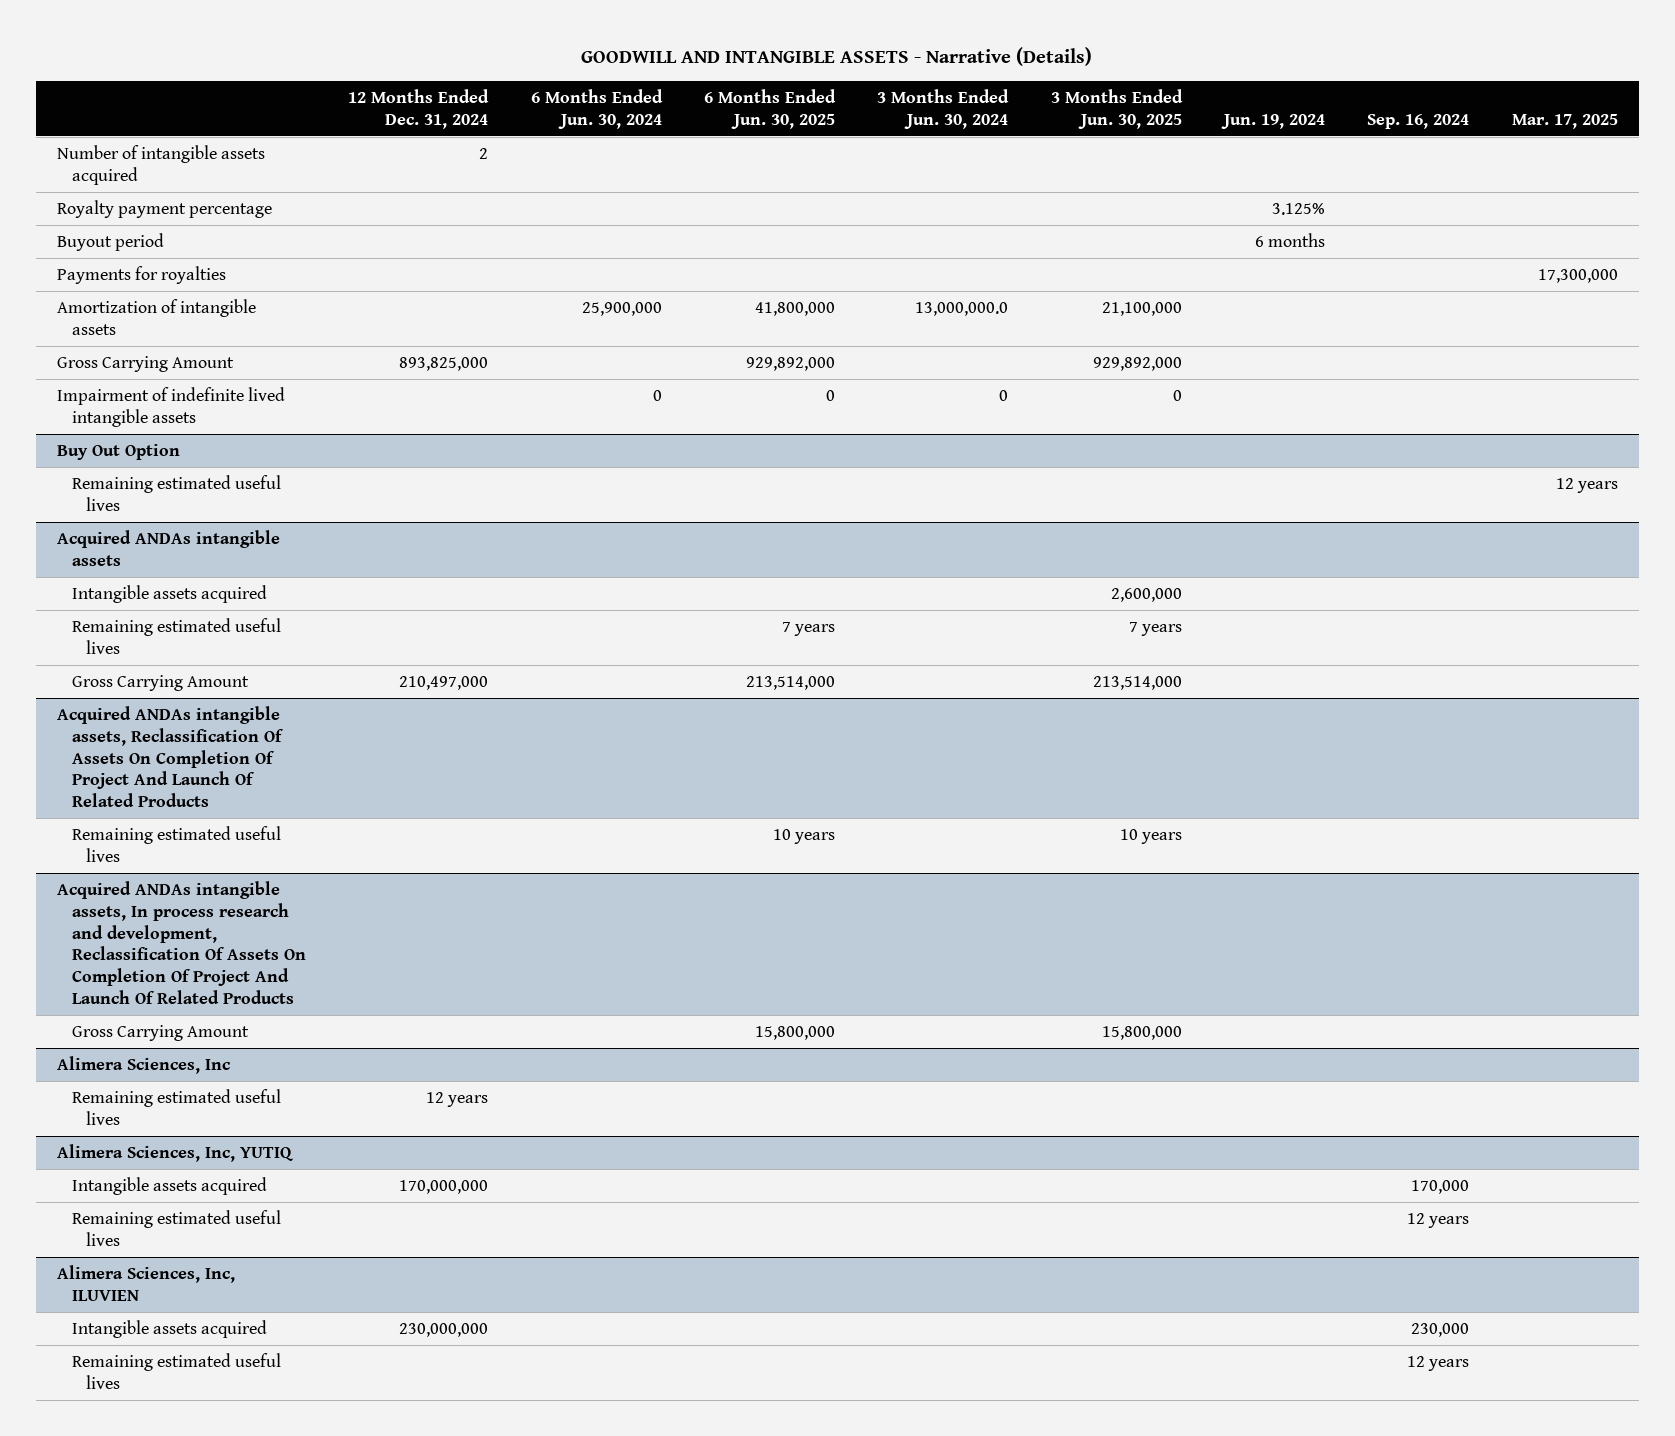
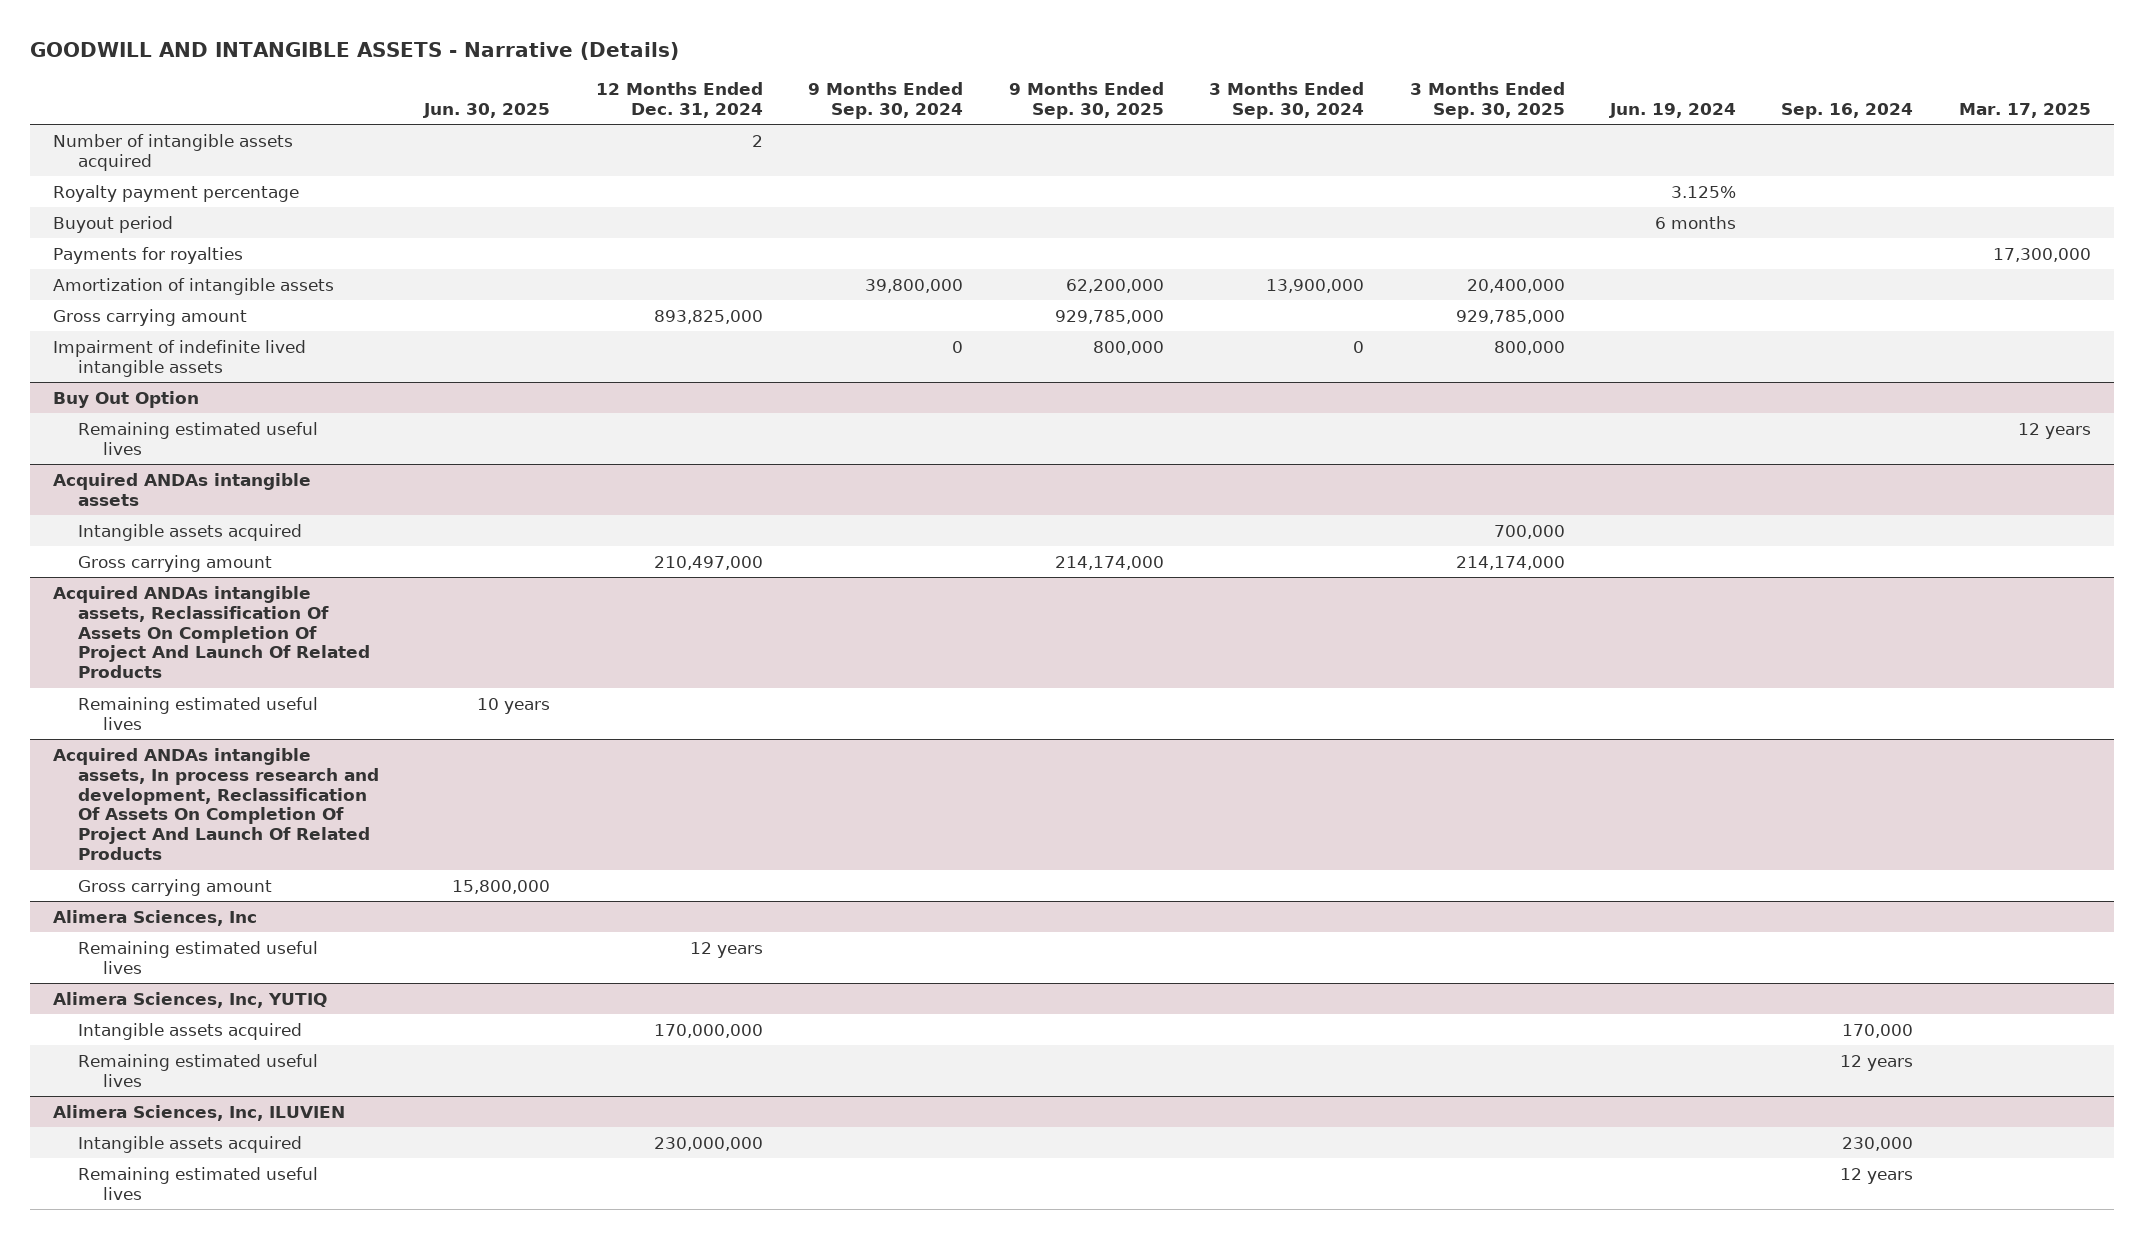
- | 12 Months Ended Dec. 31, 2024 | 6 Months Ended Jun. 30, 2024 | 6 Months Ended Jun. 30, 2025 | 3 Months Ended Jun. 30, 2024 | 3 Months Ended Jun. 30, 2025 | Jun. 19, 2024 | Sep. 16, 2024 | Mar. 17, 2025
+ | Jun. 30, 2025 | 12 Months Ended Dec. 31, 2024 | 9 Months Ended Sep. 30, 2024 | 9 Months Ended Sep. 30, 2025 | 3 Months Ended Sep. 30, 2024 | 3 Months Ended Sep. 30, 2025 | Jun. 19, 2024 | Sep. 16, 2024 | Mar. 17, 2025
- Gross Carrying Amount | 893,825,000 | | 929,892,000 | | 929,892,000 | | |
+ Gross carrying amount | | 893,825,000 | | 929,785,000 | | 929,785,000 | | |
@ Acquired ANDAs intangible assets
- Remaining estimated useful lives | | | 7 years | | 7 years | | |
- Gross Carrying Amount | 210,497,000 | | 213,514,000 | | 213,514,000 | | |
+ Gross carrying amount | | 210,497,000 | | 214,174,000 | | 214,174,000 | | |
@ Acquired ANDAs intangible assets, In process research and development, Reclassification Of Assets On Completion Of Project And Launch Of Related Products
- Gross Carrying Amount | | | 15,800,000 | | 15,800,000 | | |
+ Gross carrying amount | 15,800,000 | | | | | | | |

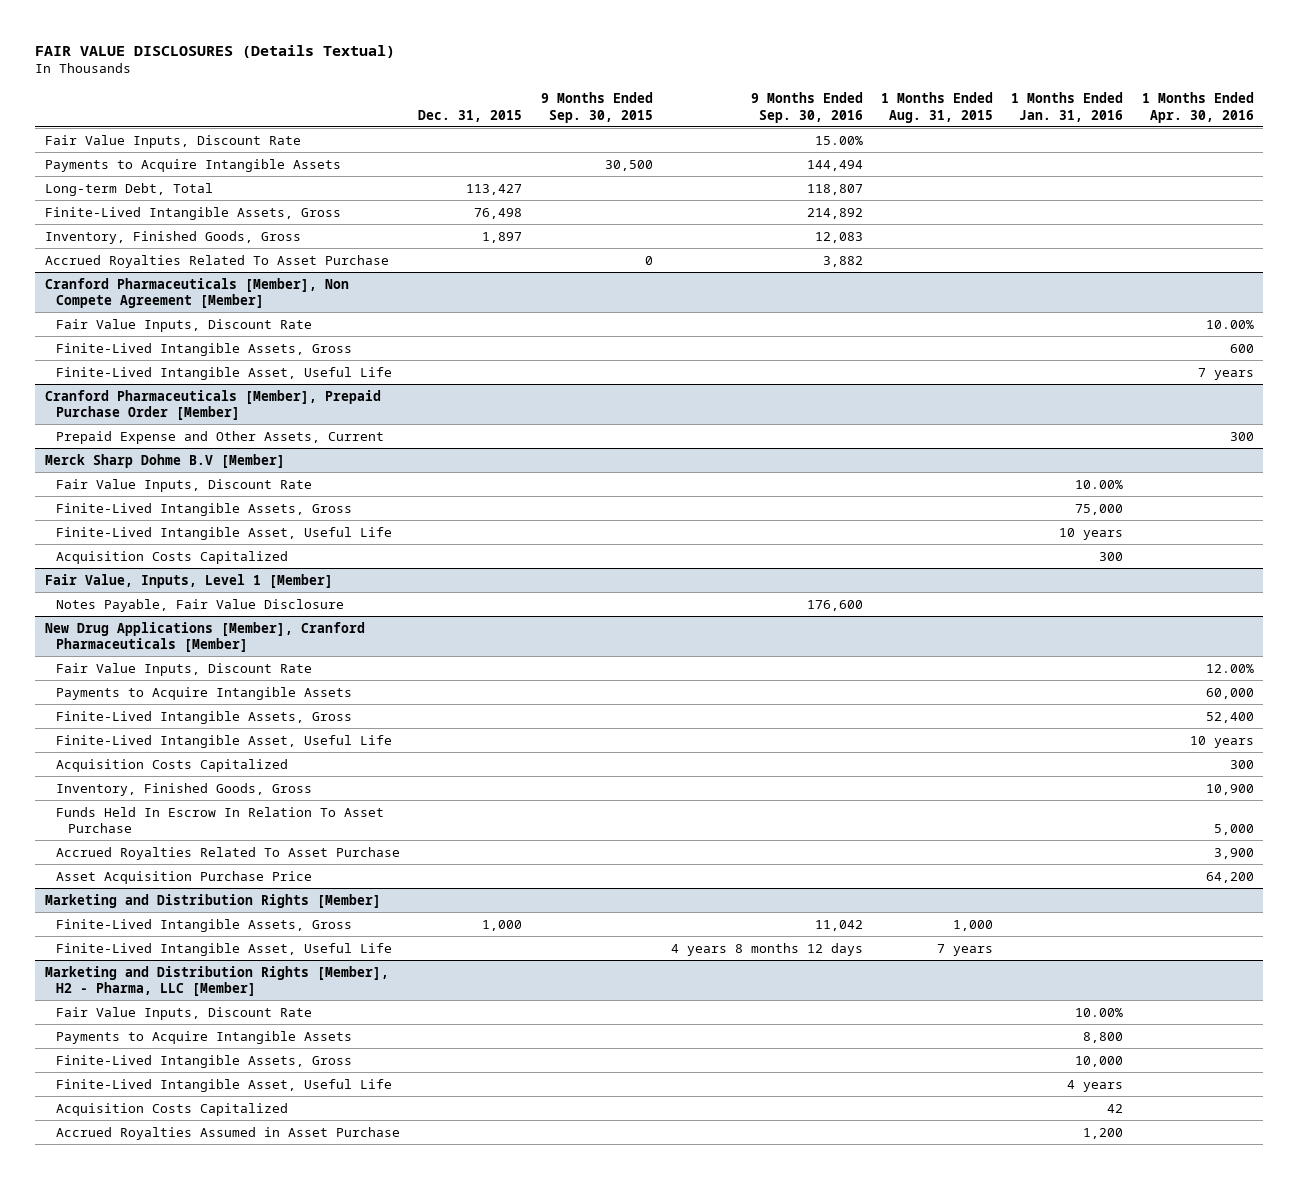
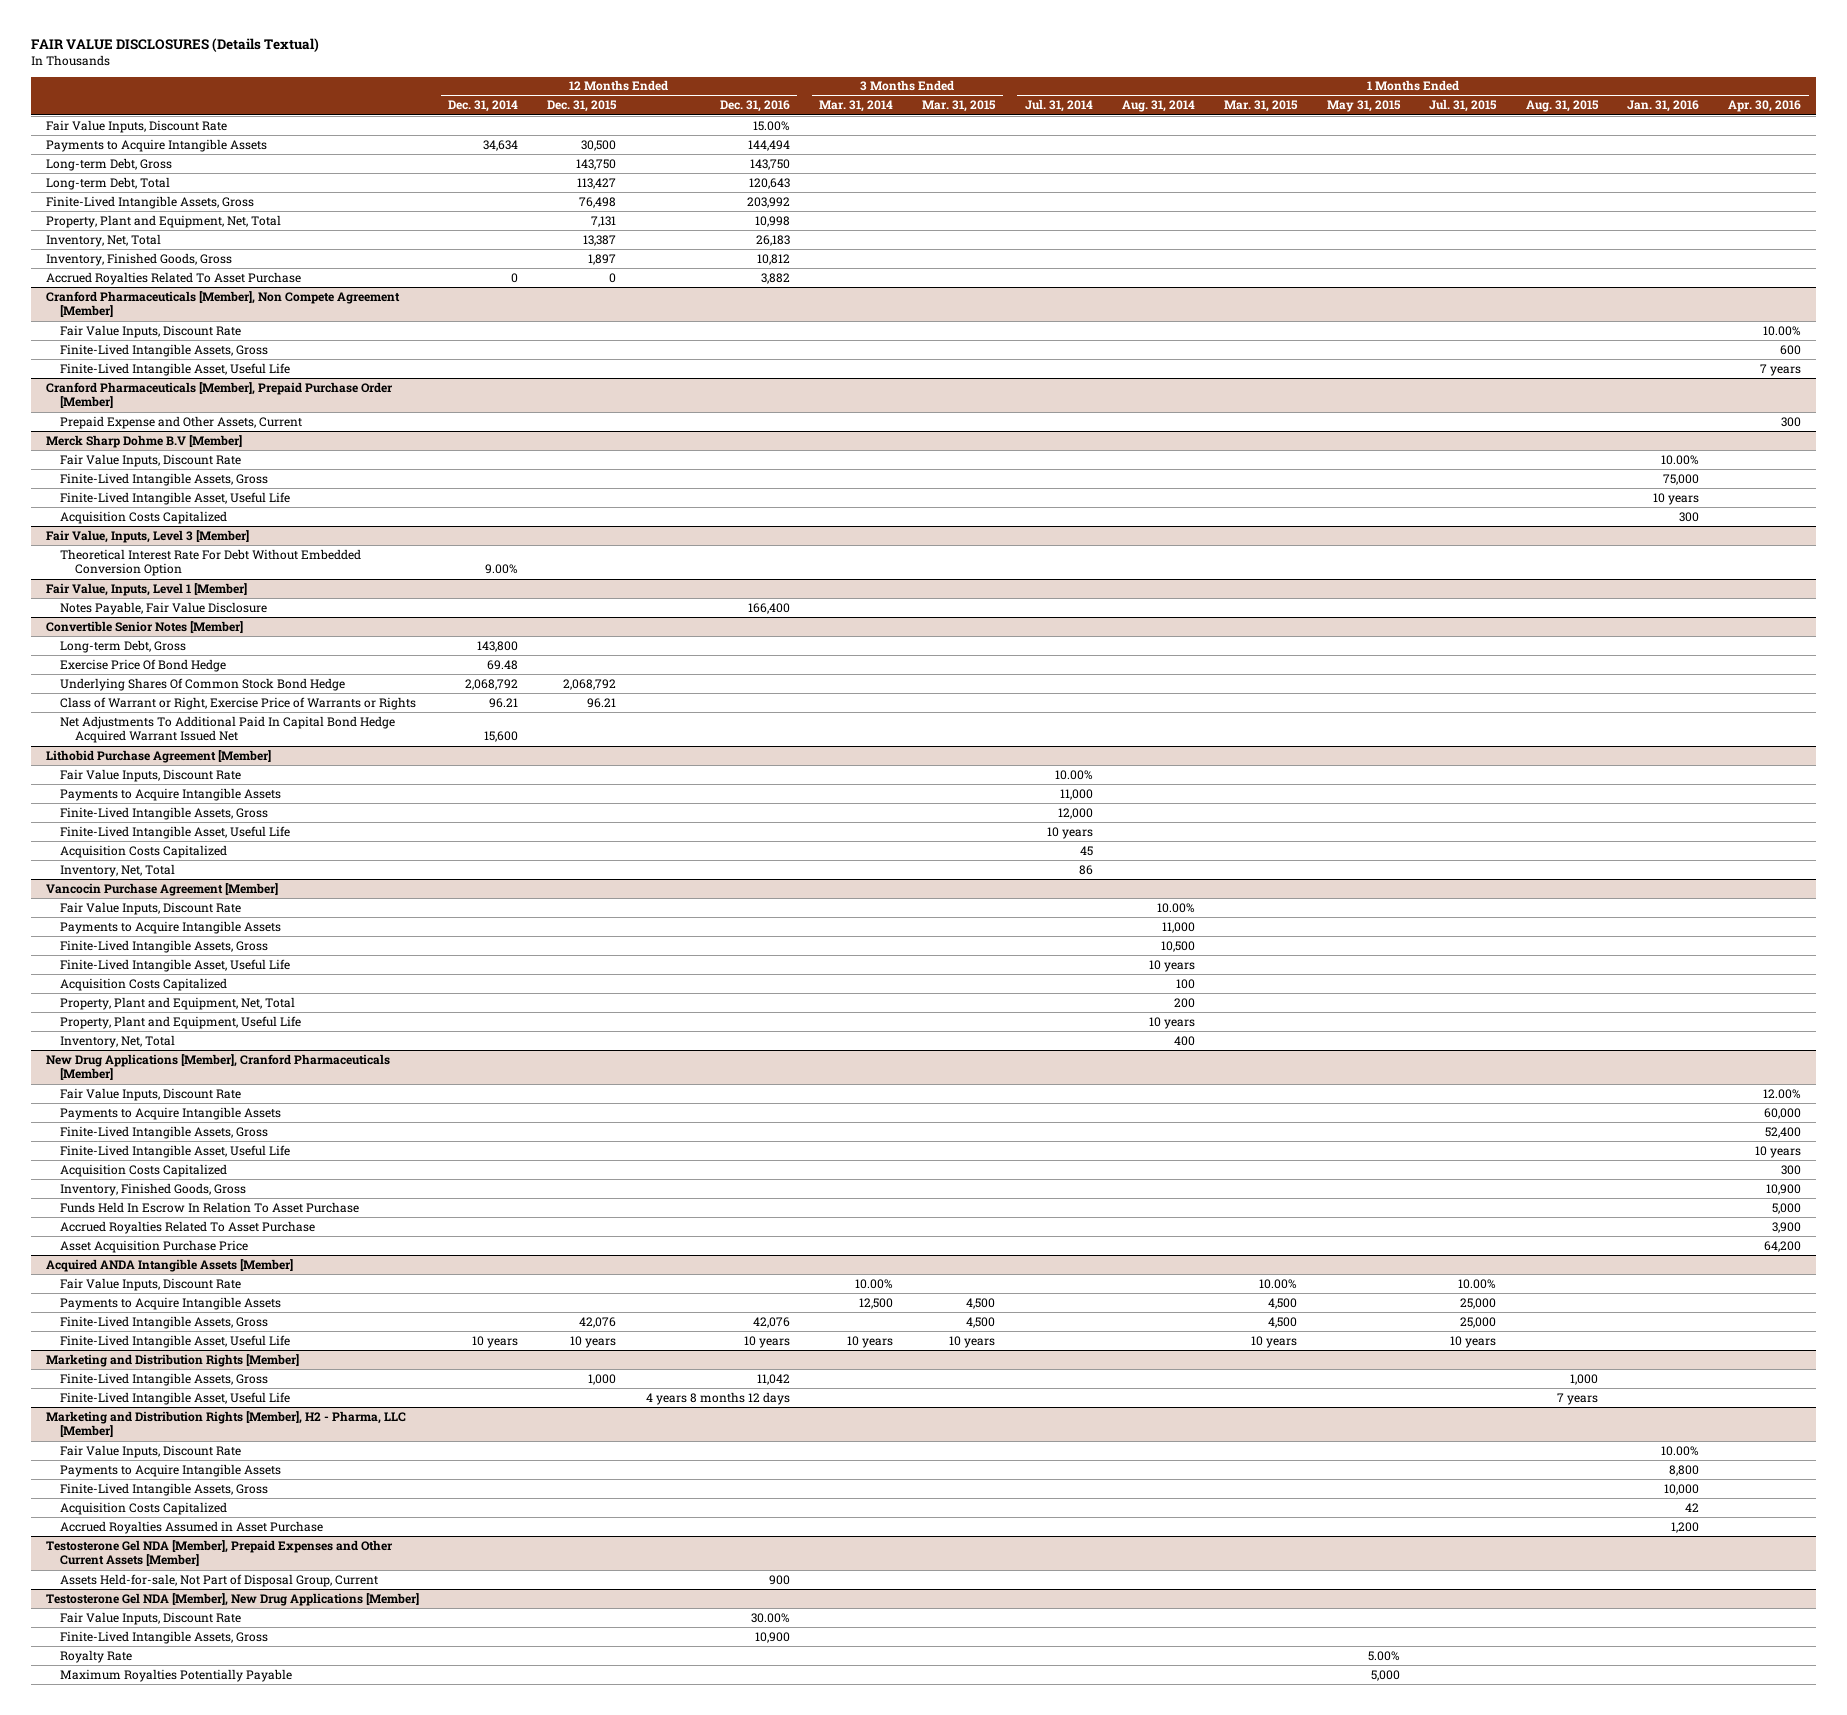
- | Dec. 31, 2015 | 9 Months Ended Sep. 30, 2015 | 9 Months Ended Sep. 30, 2016 | 1 Months Ended Aug. 31, 2015 | 1 Months Ended Jan. 31, 2016 | 1 Months Ended Apr. 30, 2016
+ | 12 Months Ended Dec. 31, 2014 | 12 Months Ended Dec. 31, 2015 | 12 Months Ended Dec. 31, 2016 | 3 Months Ended Mar. 31, 2014 | 3 Months Ended Mar. 31, 2015 | 1 Months Ended Jul. 31, 2014 | 1 Months Ended Aug. 31, 2014 | 1 Months Ended Mar. 31, 2015 | 1 Months Ended May 31, 2015 | 1 Months Ended Jul. 31, 2015 | 1 Months Ended Aug. 31, 2015 | 1 Months Ended Jan. 31, 2016 | 1 Months Ended Apr. 30, 2016
+ Long-term Debt, Gross | | 143,750 | 143,750 | | | | | | | | | |
+ Property, Plant and Equipment, Net, Total | | 7,131 | 10,998 | | | | | | | | | |
+ Inventory, Net, Total | | 13,387 | 26,183 | | | | | | | | | |
+ Fair Value, Inputs, Level 3 [Member]
+ Theoretical Interest Rate For Debt Without Embedded Conversion Option | 9.00% | | | | | | | | | | | |
+ Convertible Senior Notes [Member]
+ Long-term Debt, Gross | 143,800 | | | | | | | | | | | |
+ Exercise Price Of Bond Hedge | 69.48 | | | | | | | | | | | |
+ Underlying Shares Of Common Stock Bond Hedge | 2,068,792 | 2,068,792 | | | | | | | | | | |
+ Class of Warrant or Right, Exercise Price of Warrants or Rights | 96.21 | 96.21 | | | | | | | | | | |
+ Net Adjustments To Additional Paid In Capital Bond Hedge Acquired Warrant Issued Net | 15,600 | | | | | | | | | | | |
+ Lithobid Purchase Agreement [Member]
+ Fair Value Inputs, Discount Rate | | | | | | 10.00% | | | | | | |
+ Payments to Acquire Intangible Assets | | | | | | 11,000 | | | | | | |
+ Finite-Lived Intangible Assets, Gross | | | | | | 12,000 | | | | | | |
+ Finite-Lived Intangible Asset, Useful Life | | | | | | 10 years | | | | | | |
+ Acquisition Costs Capitalized | | | | | | 45 | | | | | | |
+ Inventory, Net, Total | | | | | | 86 | | | | | | |
+ Vancocin Purchase Agreement [Member]
+ Fair Value Inputs, Discount Rate | | | | | | | 10.00% | | | | | |
+ Payments to Acquire Intangible Assets | | | | | | | 11,000 | | | | | |
+ Finite-Lived Intangible Assets, Gross | | | | | | | 10,500 | | | | | |
+ Finite-Lived Intangible Asset, Useful Life | | | | | | | 10 years | | | | | |
+ Acquisition Costs Capitalized | | | | | | | 100 | | | | | |
+ Property, Plant and Equipment, Net, Total | | | | | | | 200 | | | | | |
+ Property, Plant and Equipment, Useful Life | | | | | | | 10 years | | | | | |
+ Inventory, Net, Total | | | | | | | 400 | | | | | |
+ Acquired ANDA Intangible Assets [Member]
+ Fair Value Inputs, Discount Rate | | | | 10.00% | | | | 10.00% | | 10.00% | | |
+ Payments to Acquire Intangible Assets | | | | 12,500 | 4,500 | | | 4,500 | | 25,000 | | |
+ Finite-Lived Intangible Assets, Gross | | 42,076 | 42,076 | | 4,500 | | | 4,500 | | 25,000 | | |
+ Finite-Lived Intangible Asset, Useful Life | 10 years | 10 years | 10 years | 10 years | 10 years | | | 10 years | | 10 years | | |
@ Marketing and Distribution Rights [Member], H2 - Pharma, LLC [Member]
- Finite-Lived Intangible Asset, Useful Life | | | | | 4 years |
+ Testosterone Gel NDA [Member], Prepaid Expenses and Other Current Assets [Member]
+ Assets Held-for-sale, Not Part of Disposal Group, Current | | | 900 | | | | | | | | | |
+ Testosterone Gel NDA [Member], New Drug Applications [Member]
+ Fair Value Inputs, Discount Rate | | | 30.00% | | | | | | | | | |
+ Finite-Lived Intangible Assets, Gross | | | 10,900 | | | | | | | | | |
+ Royalty Rate | | | | | | | | | 5.00% | | | |
+ Maximum Royalties Potentially Payable | | | | | | | | | 5,000 | | | |

